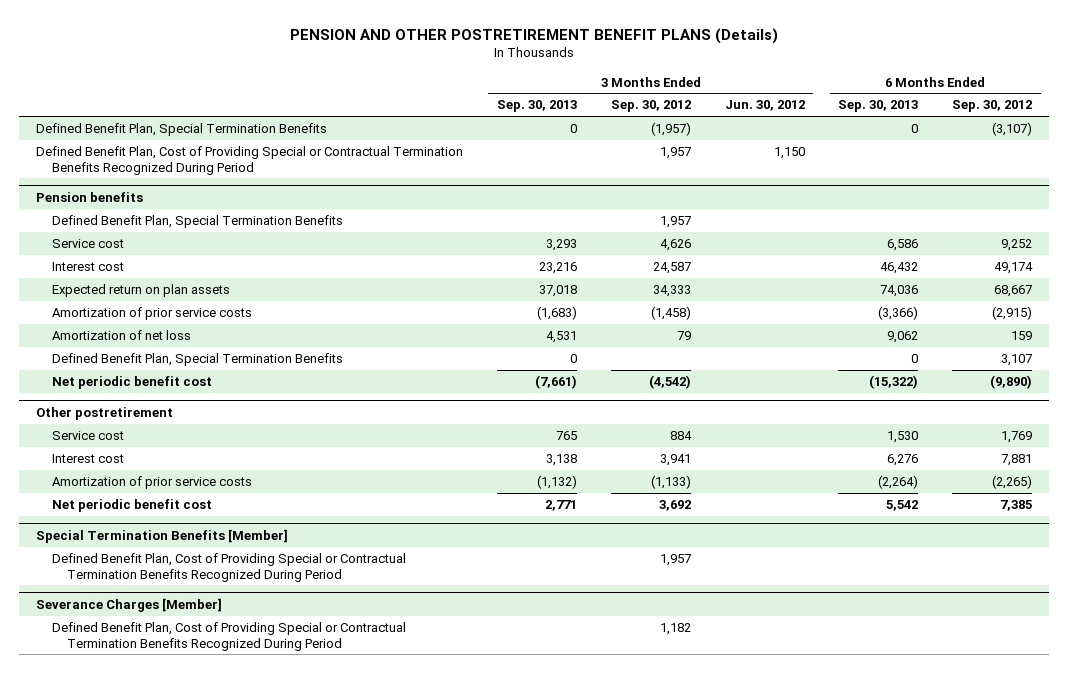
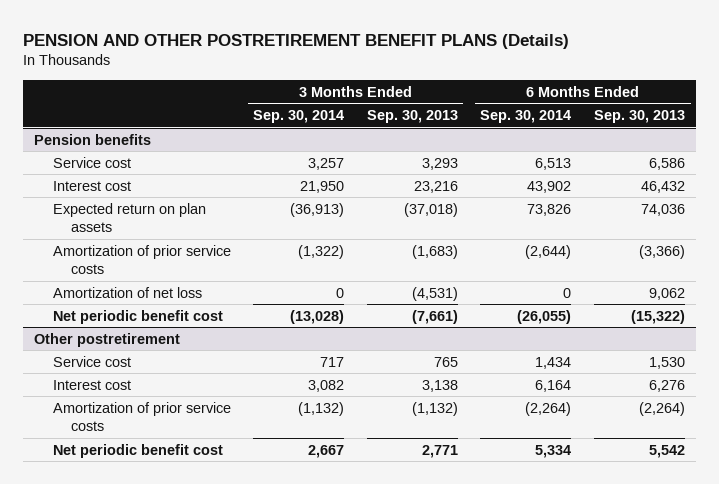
- | 3 Months Ended Sep. 30, 2013 | 3 Months Ended Sep. 30, 2012 | 3 Months Ended Jun. 30, 2012 | 6 Months Ended Sep. 30, 2013 | 6 Months Ended Sep. 30, 2012
+ | 3 Months Ended Sep. 30, 2014 | 3 Months Ended Sep. 30, 2013 | 6 Months Ended Sep. 30, 2014 | 6 Months Ended Sep. 30, 2013
- Defined Benefit Plan, Special Termination Benefits | 0 | (1,957) | | 0 | (3,107)
- Defined Benefit Plan, Cost of Providing Special or Contractual Termination Benefits Recognized During Period | | 1,957 | 1,150 | |
@ Pension benefits
- Defined Benefit Plan, Special Termination Benefits | | 1,957 | | |
- Expected return on plan assets | 37,018 | 34,333 | | 74,036 | 68,667
+ Expected return on plan assets | (36,913) | (37,018) | 73,826 | 74,036
- Amortization of net loss | 4,531 | 79 | | 9,062 | 159
- Defined Benefit Plan, Special Termination Benefits | 0 | | | 0 | 3,107
+ Amortization of net loss | 0 | (4,531) | 0 | 9,062
- Special Termination Benefits [Member]
- Defined Benefit Plan, Cost of Providing Special or Contractual Termination Benefits Recognized During Period | | 1,957 | | |
- Severance Charges [Member]
- Defined Benefit Plan, Cost of Providing Special or Contractual Termination Benefits Recognized During Period | | 1,182 | | |

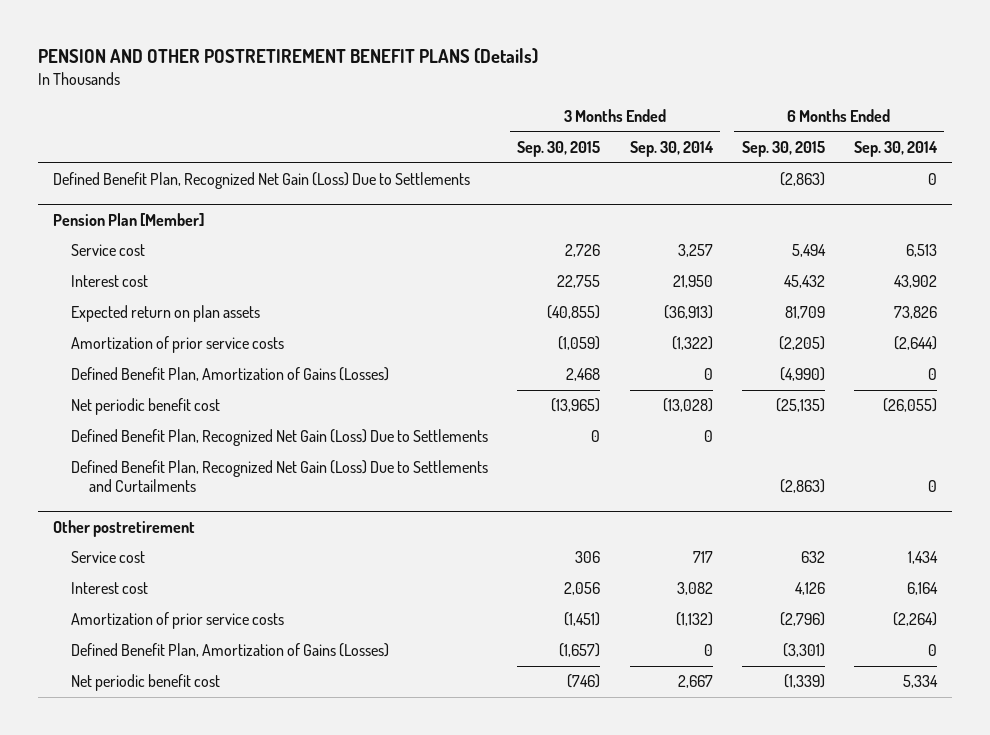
- | 3 Months Ended Sep. 30, 2014 | 3 Months Ended Sep. 30, 2013 | 6 Months Ended Sep. 30, 2014 | 6 Months Ended Sep. 30, 2013
+ | 3 Months Ended Sep. 30, 2015 | 3 Months Ended Sep. 30, 2014 | 6 Months Ended Sep. 30, 2015 | 6 Months Ended Sep. 30, 2014
- Pension benefits
+ Defined Benefit Plan, Recognized Net Gain (Loss) Due to Settlements | | | (2,863) | 0
+ Pension Plan [Member]
- Amortization of net loss | 0 | (4,531) | 0 | 9,062
+ Defined Benefit Plan, Amortization of Gains (Losses) | 2,468 | 0 | (4,990) | 0
+ Defined Benefit Plan, Recognized Net Gain (Loss) Due to Settlements | 0 | 0 | |
+ Defined Benefit Plan, Recognized Net Gain (Loss) Due to Settlements and Curtailments | | | (2,863) | 0
@ Other postretirement
+ Defined Benefit Plan, Amortization of Gains (Losses) | (1,657) | 0 | (3,301) | 0

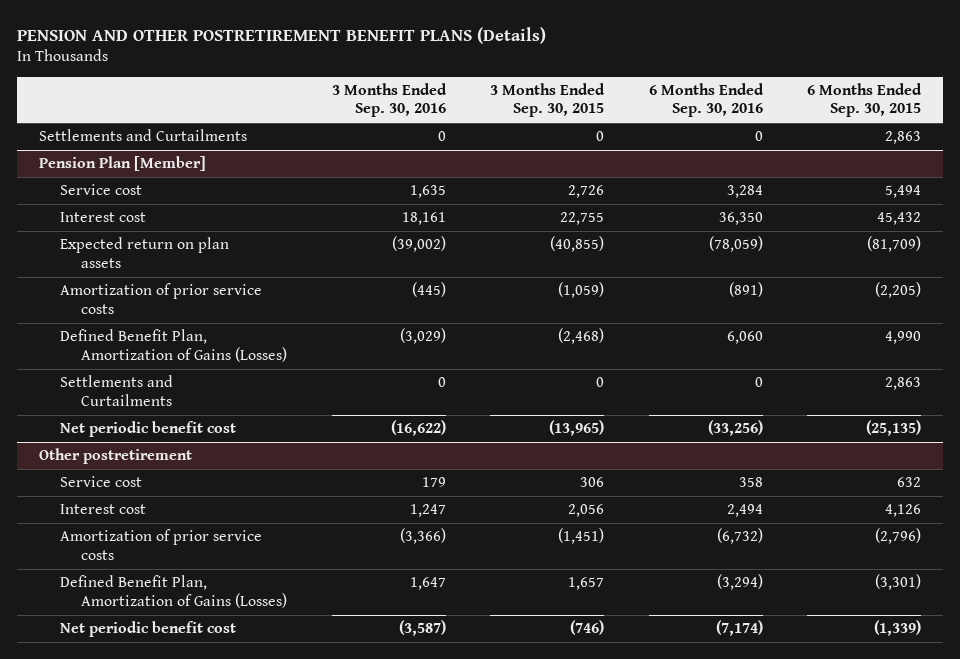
- | 3 Months Ended Sep. 30, 2015 | 3 Months Ended Sep. 30, 2014 | 6 Months Ended Sep. 30, 2015 | 6 Months Ended Sep. 30, 2014
+ | 3 Months Ended Sep. 30, 2016 | 3 Months Ended Sep. 30, 2015 | 6 Months Ended Sep. 30, 2016 | 6 Months Ended Sep. 30, 2015
- Defined Benefit Plan, Recognized Net Gain (Loss) Due to Settlements | | | (2,863) | 0
+ Settlements and Curtailments | 0 | 0 | 0 | 2,863
@ Pension Plan [Member]
- Expected return on plan assets | (40,855) | (36,913) | 81,709 | 73,826
+ Expected return on plan assets | (39,002) | (40,855) | (78,059) | (81,709)
- Defined Benefit Plan, Amortization of Gains (Losses) | 2,468 | 0 | (4,990) | 0
+ Defined Benefit Plan, Amortization of Gains (Losses) | (3,029) | (2,468) | 6,060 | 4,990
+ Settlements and Curtailments | 0 | 0 | 0 | 2,863
- Defined Benefit Plan, Recognized Net Gain (Loss) Due to Settlements | 0 | 0 | |
- Defined Benefit Plan, Recognized Net Gain (Loss) Due to Settlements and Curtailments | | | (2,863) | 0
@ Other postretirement
- Defined Benefit Plan, Amortization of Gains (Losses) | (1,657) | 0 | (3,301) | 0
+ Defined Benefit Plan, Amortization of Gains (Losses) | 1,647 | 1,657 | (3,294) | (3,301)

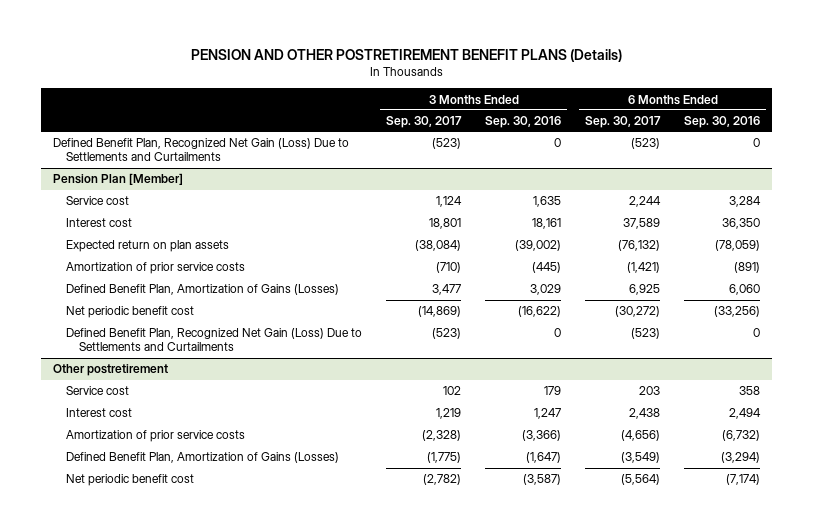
- | 3 Months Ended Sep. 30, 2016 | 3 Months Ended Sep. 30, 2015 | 6 Months Ended Sep. 30, 2016 | 6 Months Ended Sep. 30, 2015
+ | 3 Months Ended Sep. 30, 2017 | 3 Months Ended Sep. 30, 2016 | 6 Months Ended Sep. 30, 2017 | 6 Months Ended Sep. 30, 2016
- Settlements and Curtailments | 0 | 0 | 0 | 2,863
+ Defined Benefit Plan, Recognized Net Gain (Loss) Due to Settlements and Curtailments | (523) | 0 | (523) | 0
@ Pension Plan [Member]
- Defined Benefit Plan, Amortization of Gains (Losses) | (3,029) | (2,468) | 6,060 | 4,990
- Settlements and Curtailments | 0 | 0 | 0 | 2,863
+ Defined Benefit Plan, Amortization of Gains (Losses) | 3,477 | 3,029 | 6,925 | 6,060
+ Defined Benefit Plan, Recognized Net Gain (Loss) Due to Settlements and Curtailments | (523) | 0 | (523) | 0
@ Other postretirement
- Defined Benefit Plan, Amortization of Gains (Losses) | 1,647 | 1,657 | (3,294) | (3,301)
+ Defined Benefit Plan, Amortization of Gains (Losses) | (1,775) | (1,647) | (3,549) | (3,294)

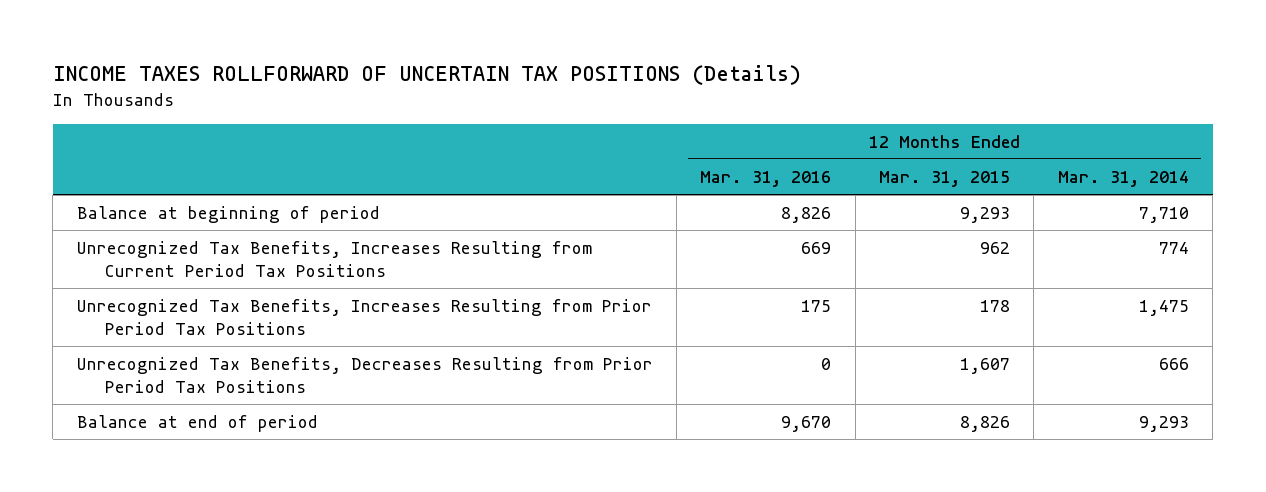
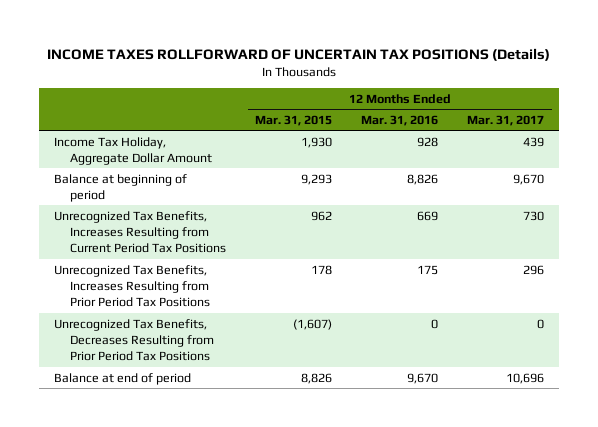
- | 12 Months Ended Mar. 31, 2016 | 12 Months Ended Mar. 31, 2015 | 12 Months Ended Mar. 31, 2014
+ | 12 Months Ended Mar. 31, 2015 | 12 Months Ended Mar. 31, 2016 | 12 Months Ended Mar. 31, 2017
+ Income Tax Holiday, Aggregate Dollar Amount | 1,930 | 928 | 439
- Unrecognized Tax Benefits, Decreases Resulting from Prior Period Tax Positions | 0 | 1,607 | 666
+ Unrecognized Tax Benefits, Decreases Resulting from Prior Period Tax Positions | (1,607) | 0 | 0

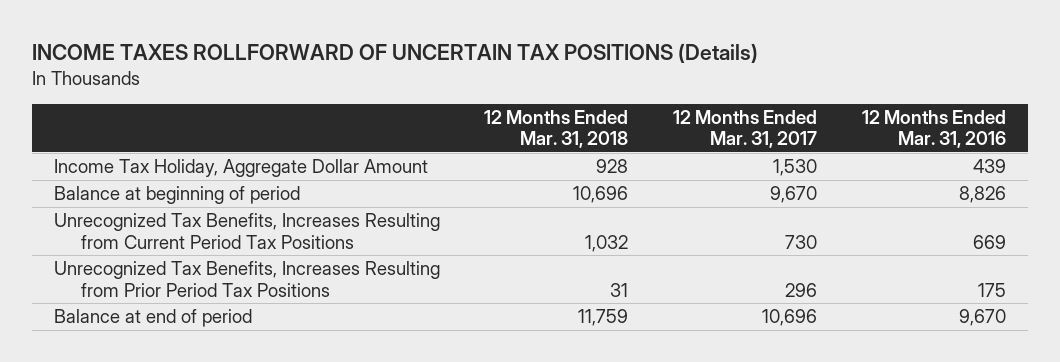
- | 12 Months Ended Mar. 31, 2015 | 12 Months Ended Mar. 31, 2016 | 12 Months Ended Mar. 31, 2017
+ | 12 Months Ended Mar. 31, 2018 | 12 Months Ended Mar. 31, 2017 | 12 Months Ended Mar. 31, 2016
- Income Tax Holiday, Aggregate Dollar Amount | 1,930 | 928 | 439
+ Income Tax Holiday, Aggregate Dollar Amount | 928 | 1,530 | 439
- Unrecognized Tax Benefits, Decreases Resulting from Prior Period Tax Positions | (1,607) | 0 | 0

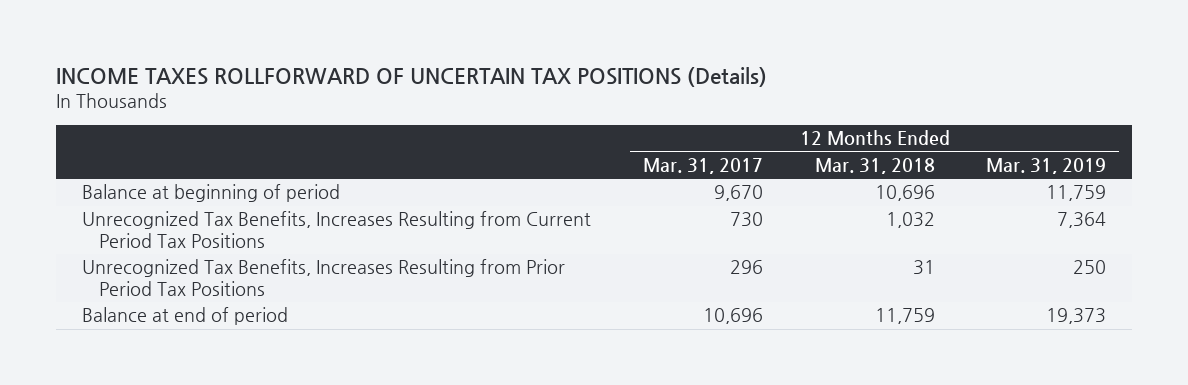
- | 12 Months Ended Mar. 31, 2018 | 12 Months Ended Mar. 31, 2017 | 12 Months Ended Mar. 31, 2016
+ | 12 Months Ended Mar. 31, 2017 | 12 Months Ended Mar. 31, 2018 | 12 Months Ended Mar. 31, 2019
- Income Tax Holiday, Aggregate Dollar Amount | 928 | 1,530 | 439

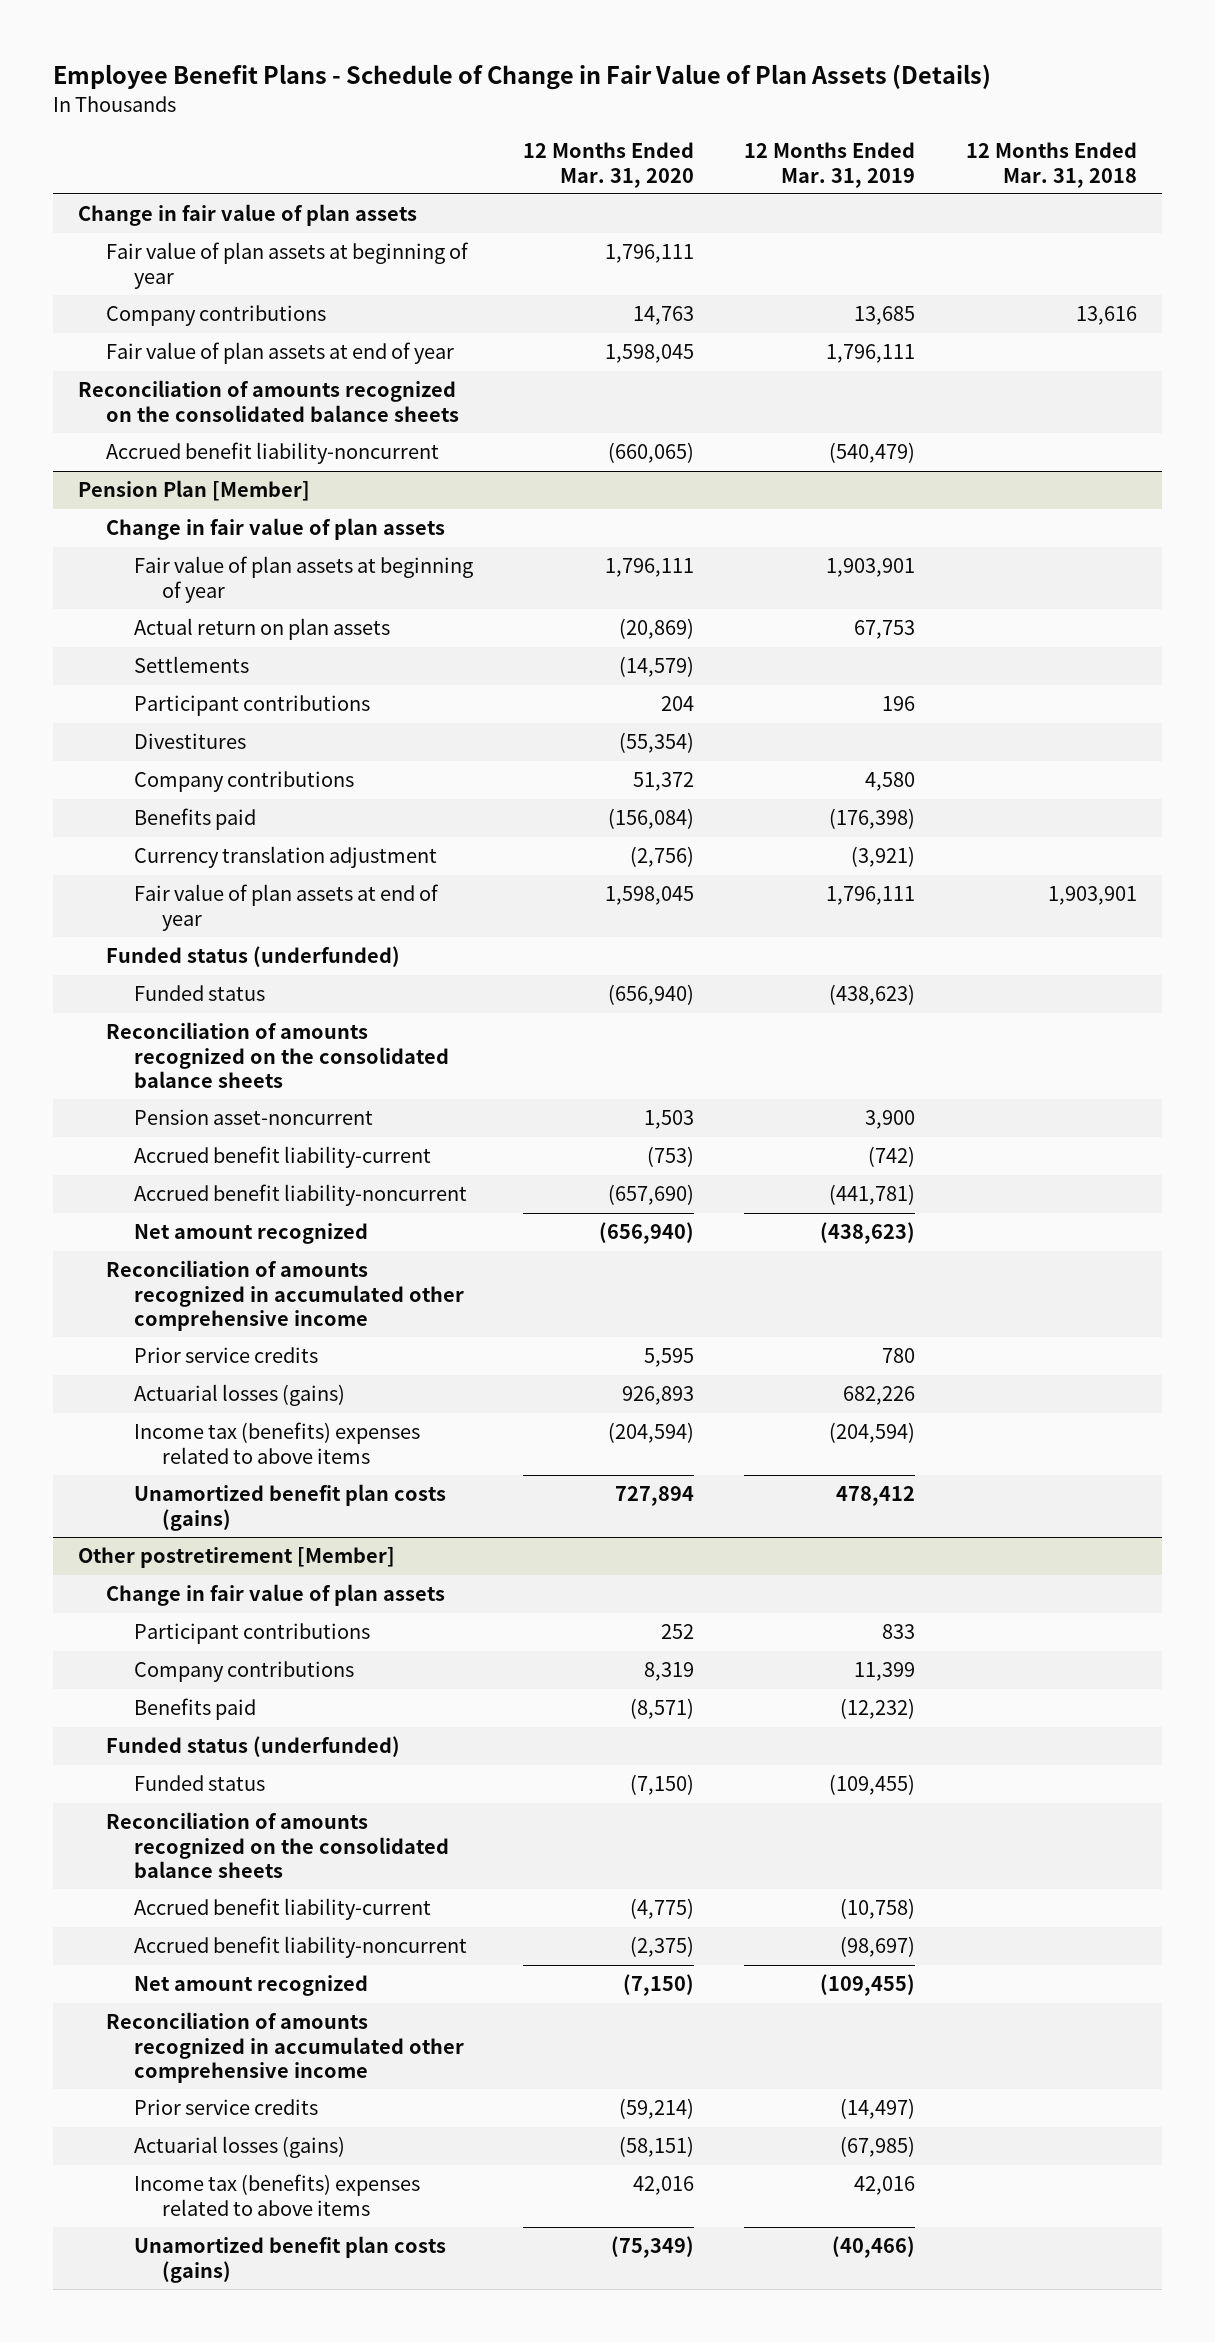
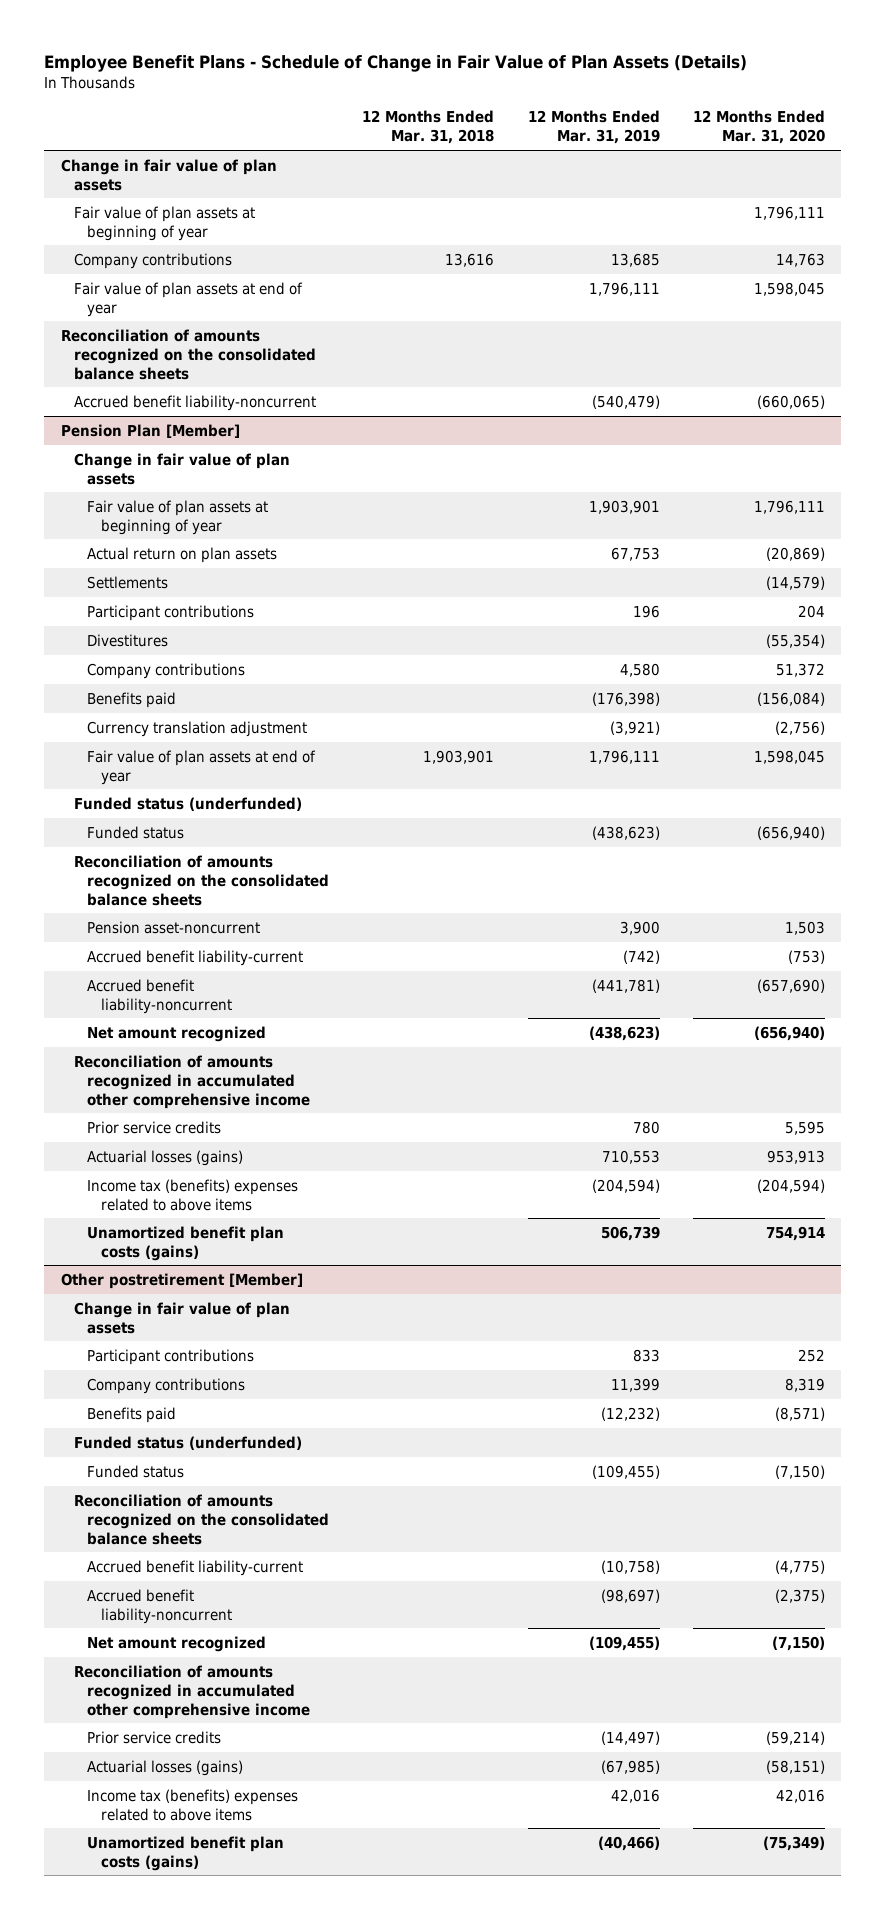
- | 12 Months Ended Mar. 31, 2020 | 12 Months Ended Mar. 31, 2019 | 12 Months Ended Mar. 31, 2018
+ | 12 Months Ended Mar. 31, 2018 | 12 Months Ended Mar. 31, 2019 | 12 Months Ended Mar. 31, 2020
@ Pension Plan [Member]
- Actuarial losses (gains) | 926,893 | 682,226 |
+ Actuarial losses (gains) | | 710,553 | 953,913
- Unamortized benefit plan costs (gains) | 727,894 | 478,412 |
+ Unamortized benefit plan costs (gains) | | 506,739 | 754,914

